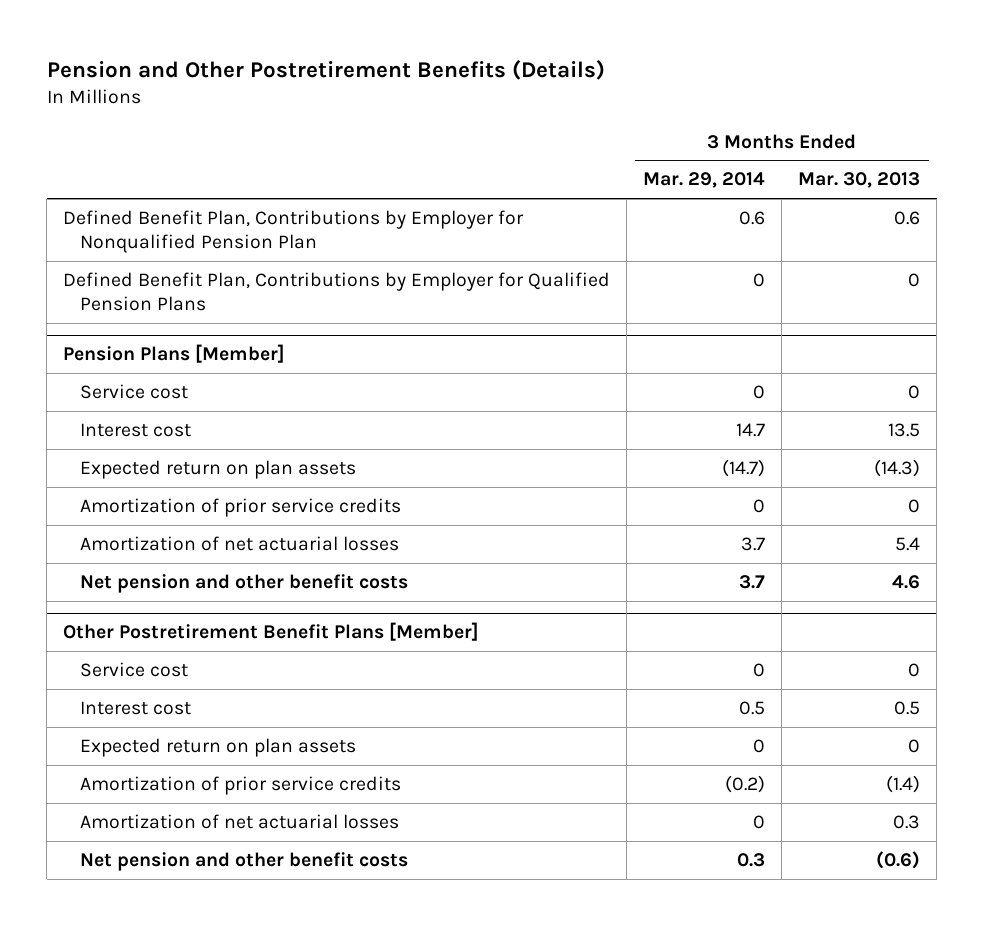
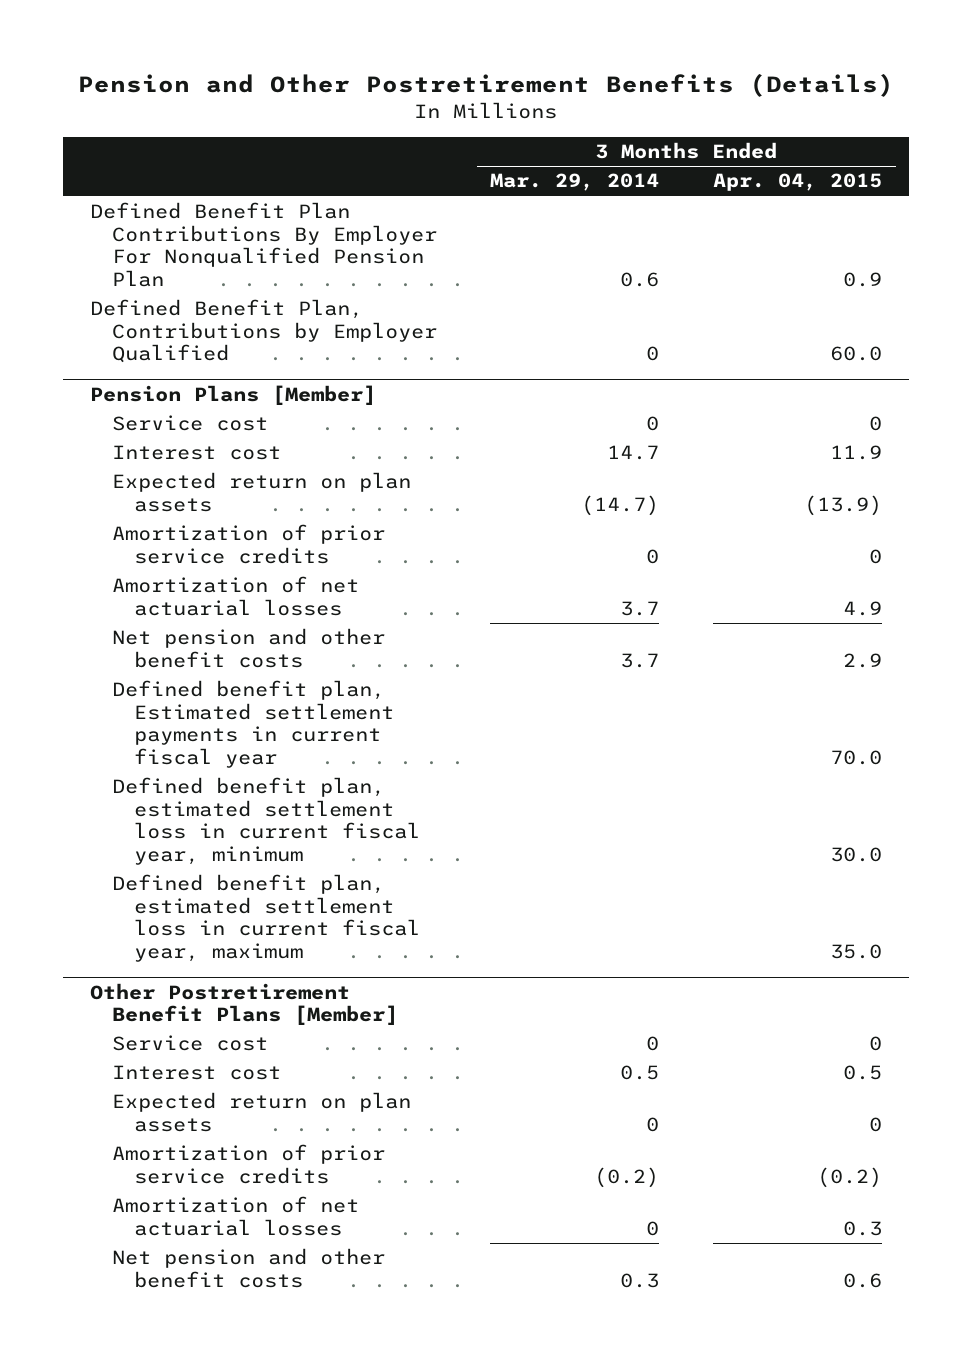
- | 3 Months Ended Mar. 29, 2014 | 3 Months Ended Mar. 30, 2013
+ | 3 Months Ended Mar. 29, 2014 | 3 Months Ended Apr. 04, 2015
- Defined Benefit Plan, Contributions by Employer for Nonqualified Pension Plan | 0.6 | 0.6
- Defined Benefit Plan, Contributions by Employer for Qualified Pension Plans | 0 | 0
+ Defined Benefit Plan Contributions By Employer For Nonqualified Pension Plan | 0.6 | 0.9
+ Defined Benefit Plan, Contributions by Employer Qualified | 0 | 60.0
@ Pension Plans [Member]
+ Defined benefit plan, Estimated settlement payments in current fiscal year | | 70.0
+ Defined benefit plan, estimated settlement loss in current fiscal year, minimum | | 30.0
+ Defined benefit plan, estimated settlement loss in current fiscal year, maximum | | 35.0

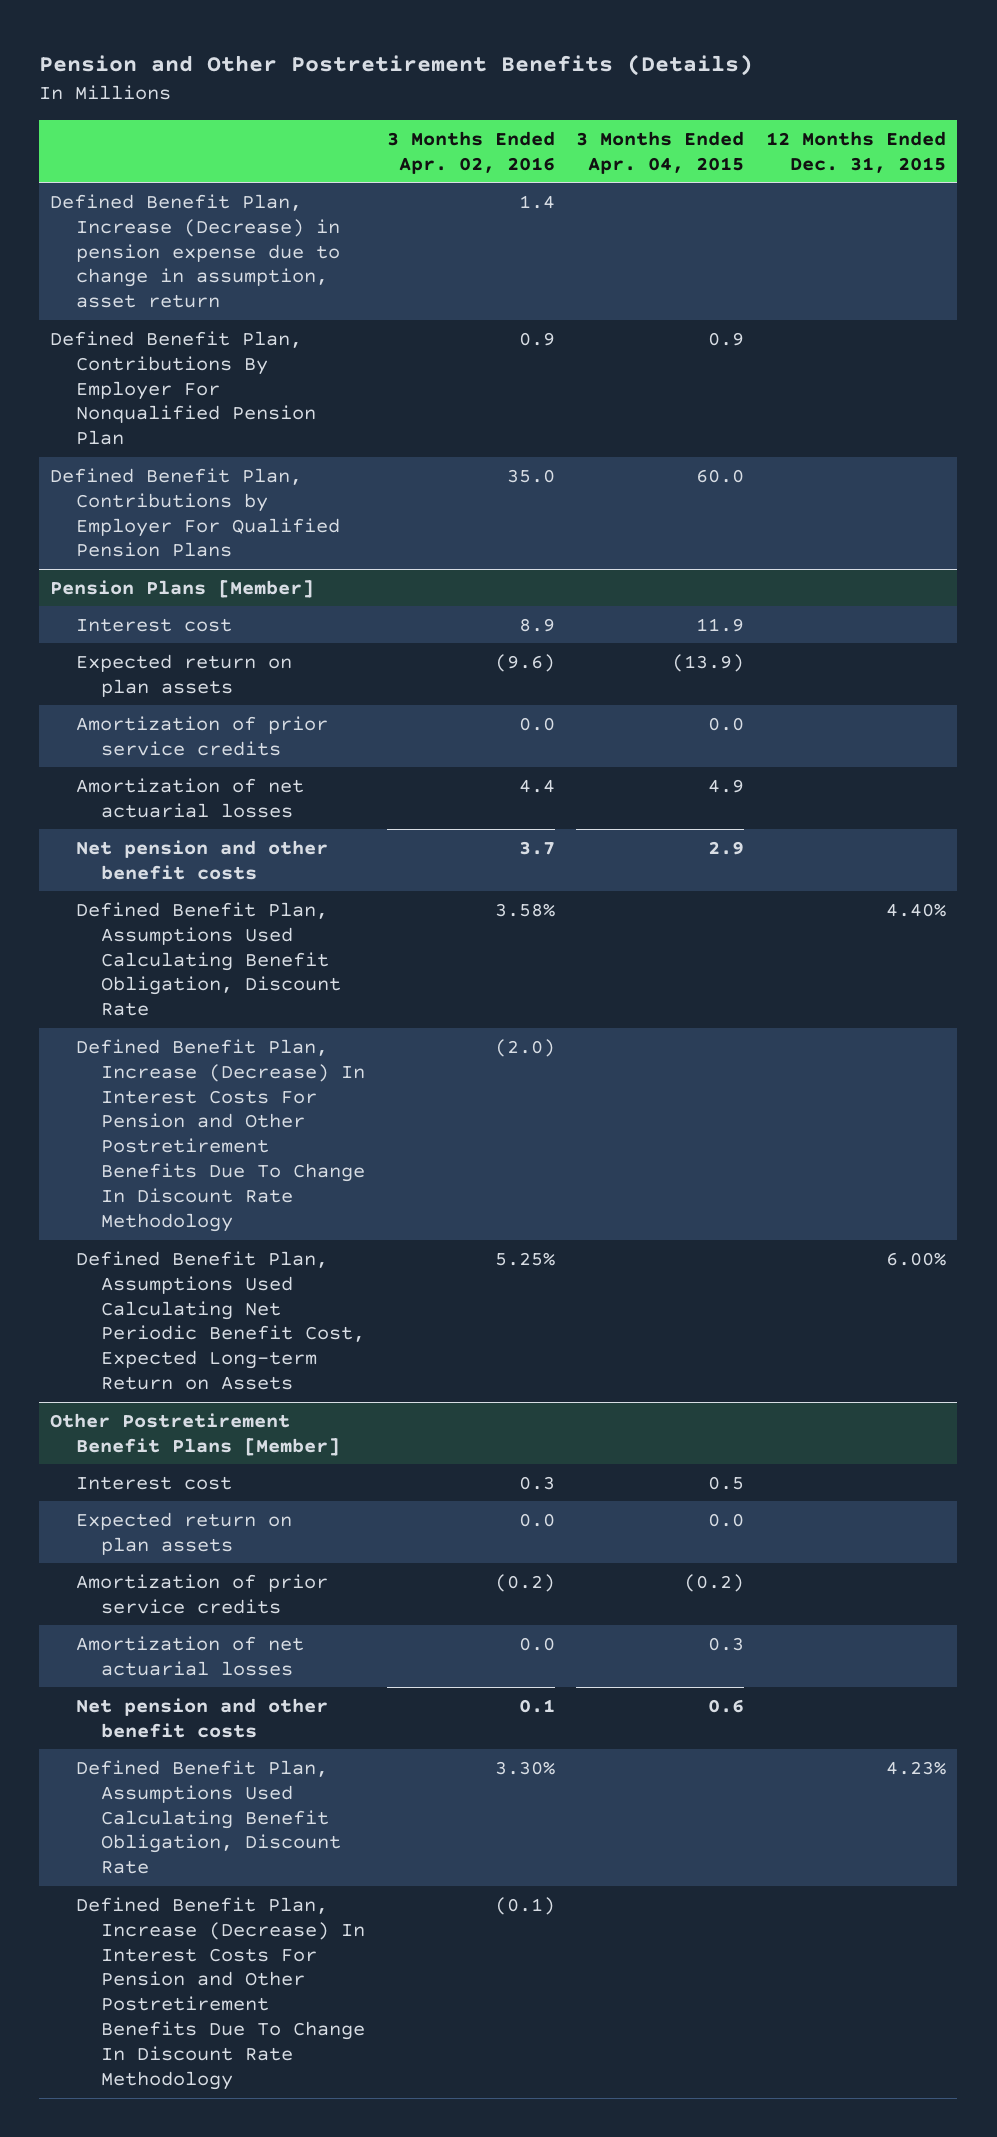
- | 3 Months Ended Mar. 29, 2014 | 3 Months Ended Apr. 04, 2015
+ | 3 Months Ended Apr. 02, 2016 | 3 Months Ended Apr. 04, 2015 | 12 Months Ended Dec. 31, 2015
- Defined Benefit Plan Contributions By Employer For Nonqualified Pension Plan | 0.6 | 0.9
- Defined Benefit Plan, Contributions by Employer Qualified | 0 | 60.0
+ Defined Benefit Plan, Increase (Decrease) in pension expense due to change in assumption, asset return | 1.4 | |
+ Defined Benefit Plan, Contributions By Employer For Nonqualified Pension Plan | 0.9 | 0.9 |
+ Defined Benefit Plan, Contributions by Employer For Qualified Pension Plans | 35.0 | 60.0 |
@ Pension Plans [Member]
- Service cost | 0 | 0
- Amortization of prior service credits | 0 | 0
+ Amortization of prior service credits | 0.0 | 0.0 |
- Defined benefit plan, Estimated settlement payments in current fiscal year | | 70.0
- Defined benefit plan, estimated settlement loss in current fiscal year, minimum | | 30.0
- Defined benefit plan, estimated settlement loss in current fiscal year, maximum | | 35.0
+ Defined Benefit Plan, Assumptions Used Calculating Benefit Obligation, Discount Rate | 3.58% | | 4.40%
+ Defined Benefit Plan, Increase (Decrease) In Interest Costs For Pension and Other Postretirement Benefits Due To Change In Discount Rate Methodology | (2.0) | |
+ Defined Benefit Plan, Assumptions Used Calculating Net Periodic Benefit Cost, Expected Long-term Return on Assets | 5.25% | | 6.00%
@ Other Postretirement Benefit Plans [Member]
- Service cost | 0 | 0
- Expected return on plan assets | 0 | 0
+ Expected return on plan assets | 0.0 | 0.0 |
+ Defined Benefit Plan, Assumptions Used Calculating Benefit Obligation, Discount Rate | 3.30% | | 4.23%
+ Defined Benefit Plan, Increase (Decrease) In Interest Costs For Pension and Other Postretirement Benefits Due To Change In Discount Rate Methodology | (0.1) | |

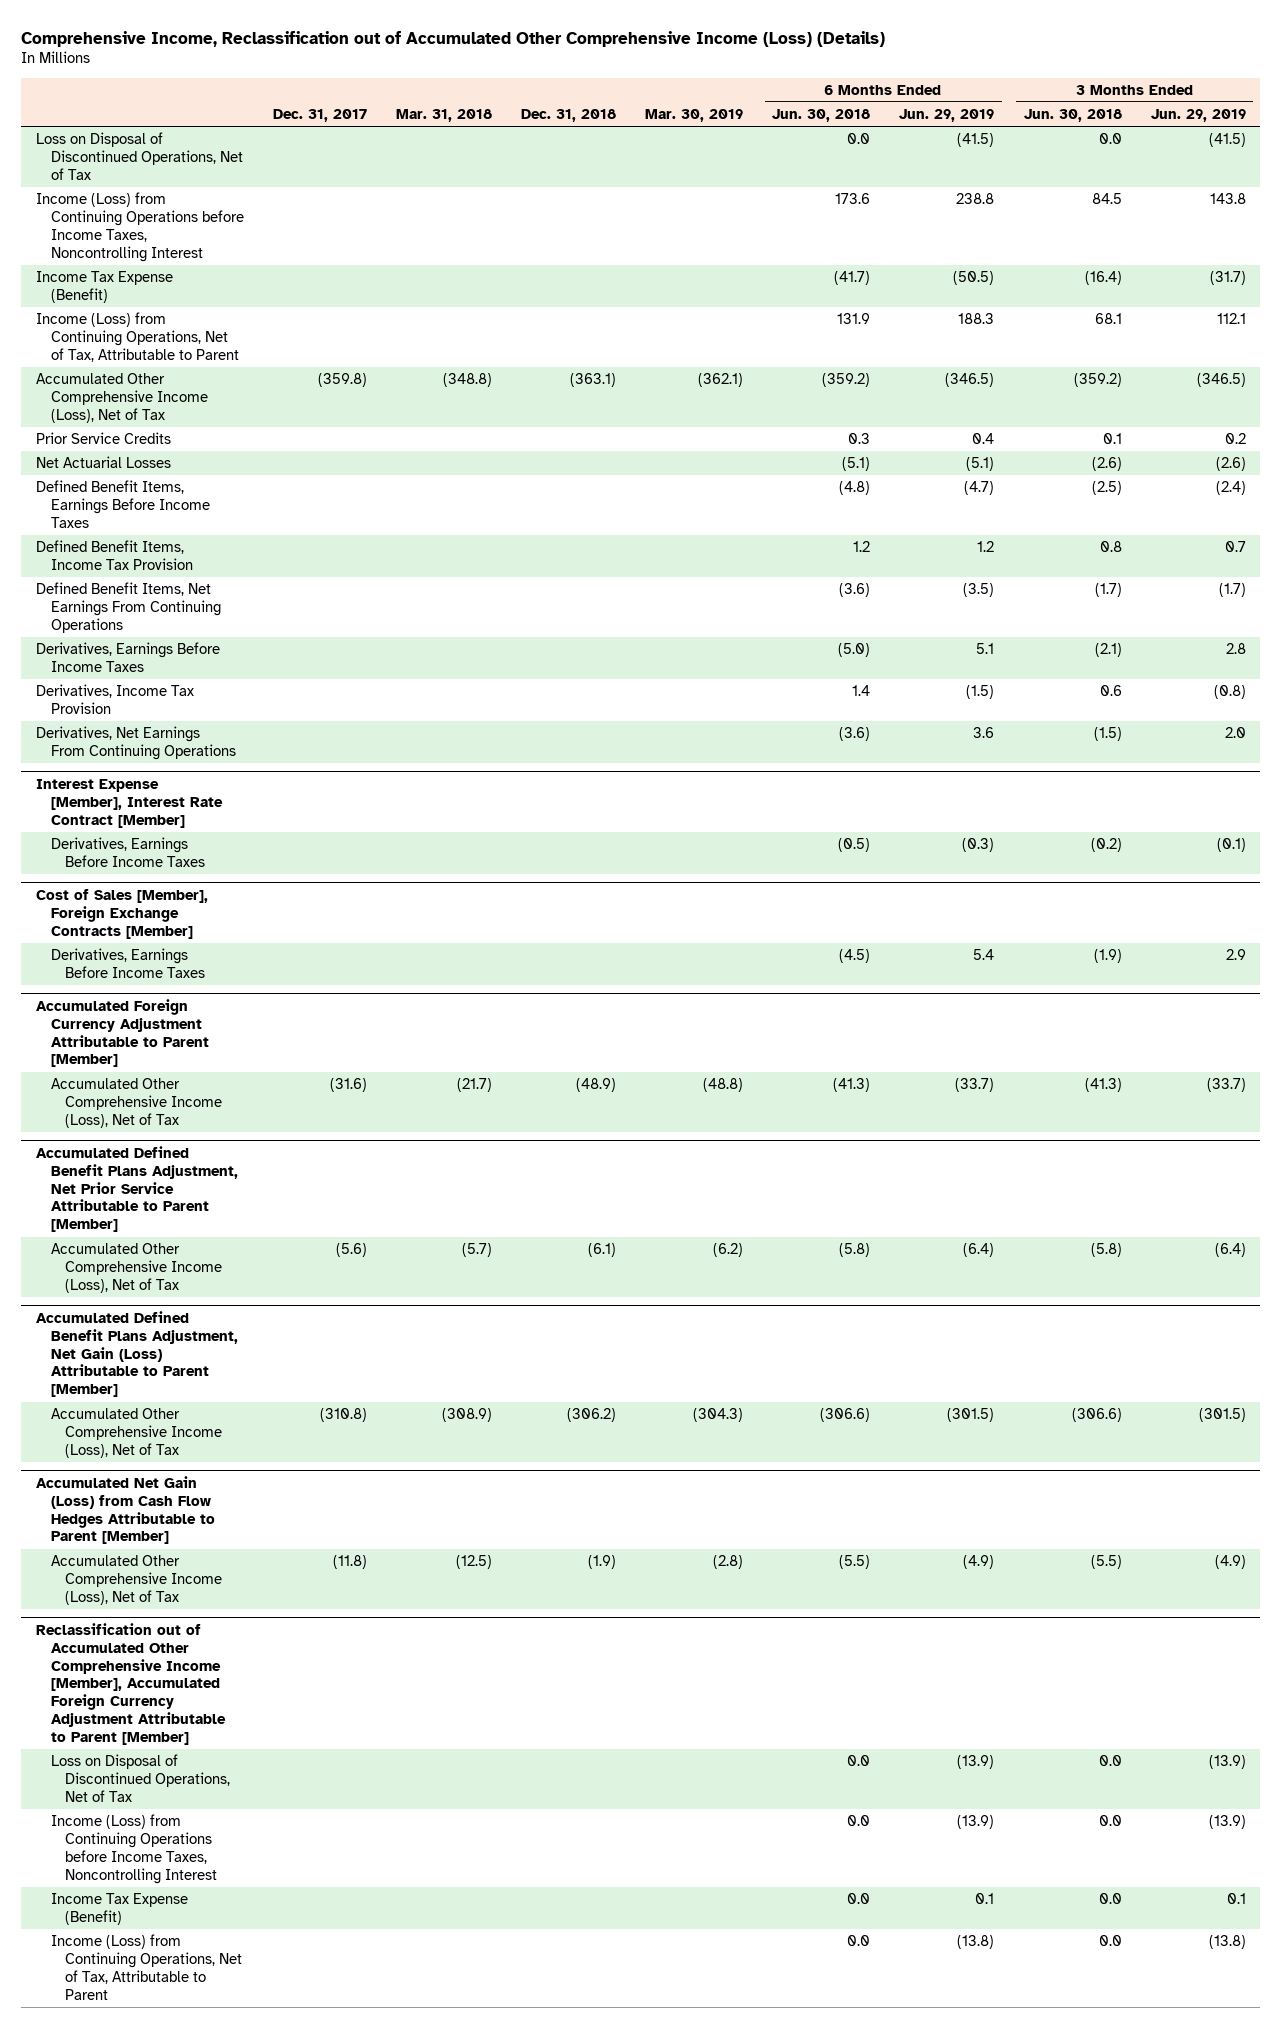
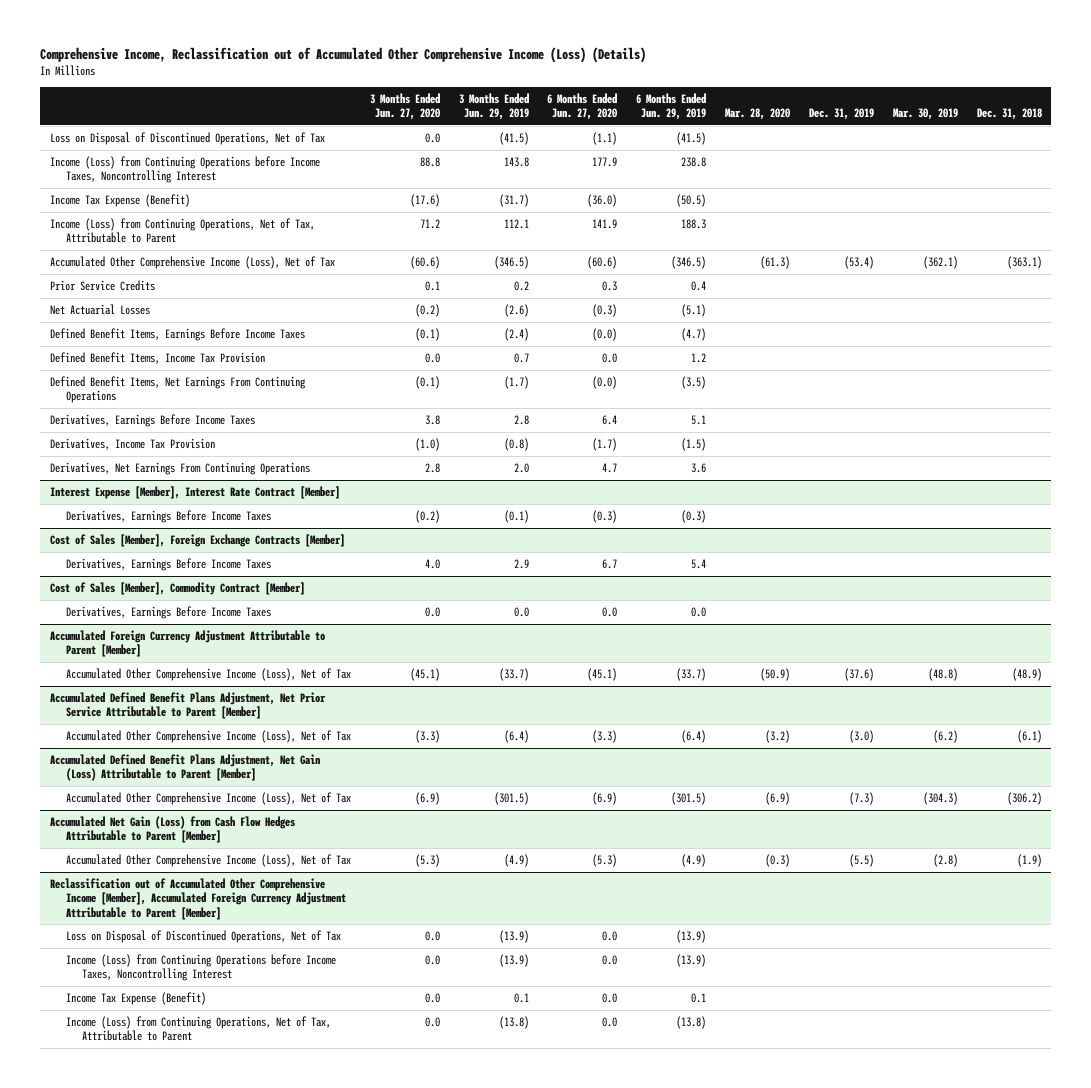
- | Dec. 31, 2017 | Mar. 31, 2018 | Dec. 31, 2018 | Mar. 30, 2019 | 6 Months Ended Jun. 30, 2018 | 6 Months Ended Jun. 29, 2019 | 3 Months Ended Jun. 30, 2018 | 3 Months Ended Jun. 29, 2019
+ | 3 Months Ended Jun. 27, 2020 | 3 Months Ended Jun. 29, 2019 | 6 Months Ended Jun. 27, 2020 | 6 Months Ended Jun. 29, 2019 | Mar. 28, 2020 | Dec. 31, 2019 | Mar. 30, 2019 | Dec. 31, 2018
+ Cost of Sales [Member], Commodity Contract [Member]
+ Derivatives, Earnings Before Income Taxes | 0.0 | 0.0 | 0.0 | 0.0 | | | |

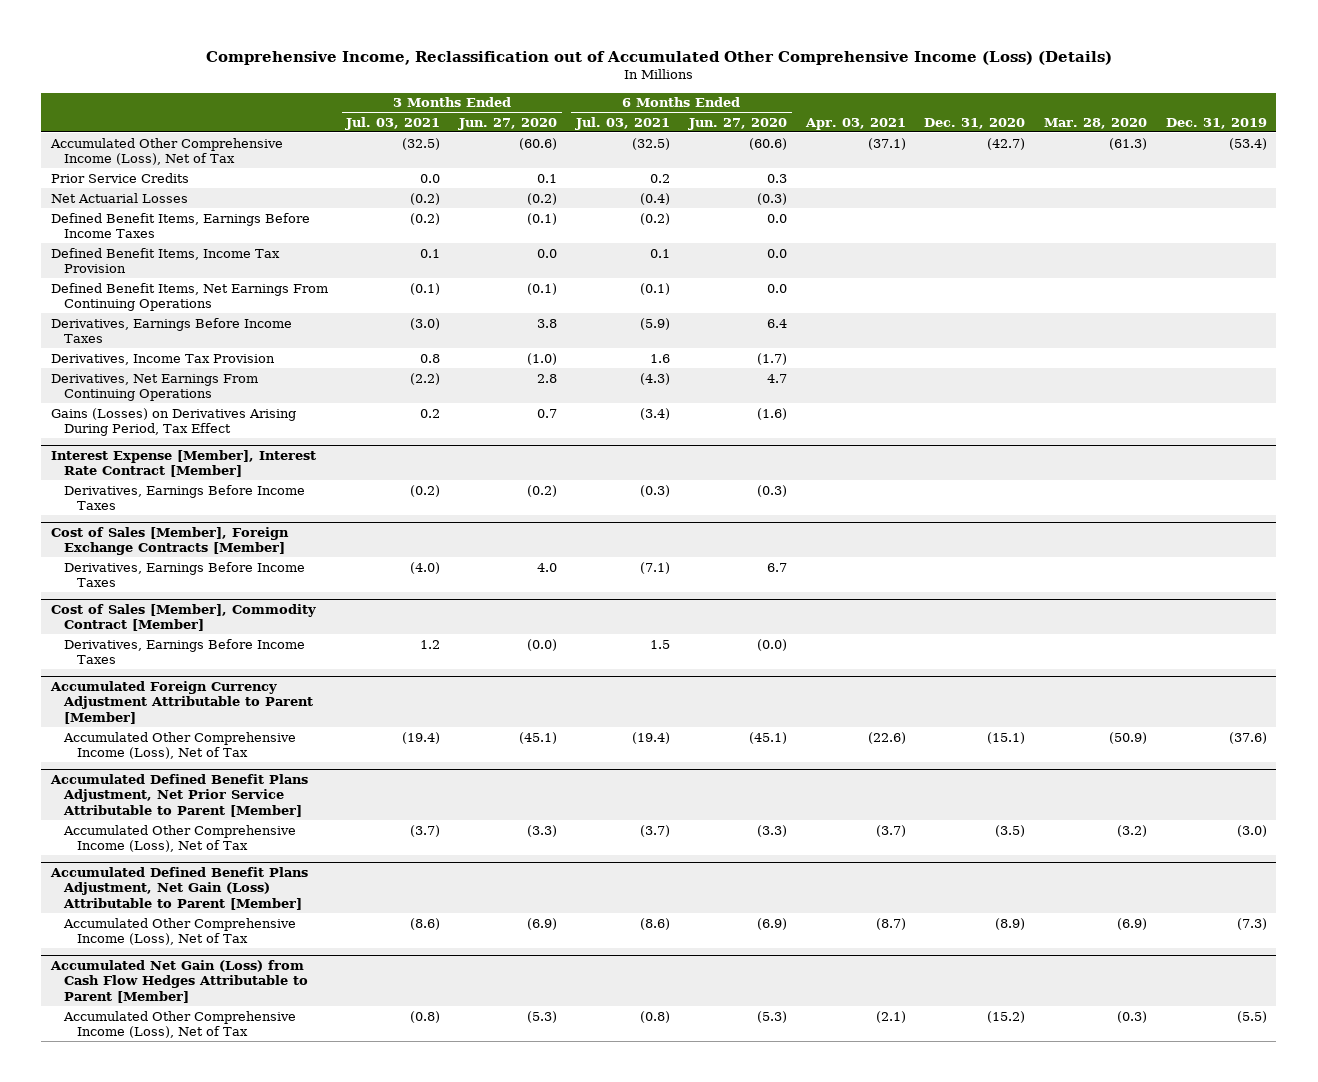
- | 3 Months Ended Jun. 27, 2020 | 3 Months Ended Jun. 29, 2019 | 6 Months Ended Jun. 27, 2020 | 6 Months Ended Jun. 29, 2019 | Mar. 28, 2020 | Dec. 31, 2019 | Mar. 30, 2019 | Dec. 31, 2018
+ | 3 Months Ended Jul. 03, 2021 | 3 Months Ended Jun. 27, 2020 | 6 Months Ended Jul. 03, 2021 | 6 Months Ended Jun. 27, 2020 | Apr. 03, 2021 | Dec. 31, 2020 | Mar. 28, 2020 | Dec. 31, 2019
- Loss on Disposal of Discontinued Operations, Net of Tax | 0.0 | (41.5) | (1.1) | (41.5) | | | |
- Income (Loss) from Continuing Operations before Income Taxes, Noncontrolling Interest | 88.8 | 143.8 | 177.9 | 238.8 | | | |
- Income Tax Expense (Benefit) | (17.6) | (31.7) | (36.0) | (50.5) | | | |
- Income (Loss) from Continuing Operations, Net of Tax, Attributable to Parent | 71.2 | 112.1 | 141.9 | 188.3 | | | |
- Defined Benefit Items, Earnings Before Income Taxes | (0.1) | (2.4) | (0.0) | (4.7) | | | |
+ Defined Benefit Items, Earnings Before Income Taxes | (0.2) | (0.1) | (0.2) | 0.0 | | | |
- Defined Benefit Items, Net Earnings From Continuing Operations | (0.1) | (1.7) | (0.0) | (3.5) | | | |
+ Defined Benefit Items, Net Earnings From Continuing Operations | (0.1) | (0.1) | (0.1) | 0.0 | | | |
+ Gains (Losses) on Derivatives Arising During Period, Tax Effect | 0.2 | 0.7 | (3.4) | (1.6) | | | |
@ Cost of Sales [Member], Commodity Contract [Member]
- Derivatives, Earnings Before Income Taxes | 0.0 | 0.0 | 0.0 | 0.0 | | | |
+ Derivatives, Earnings Before Income Taxes | 1.2 | (0.0) | 1.5 | (0.0) | | | |
- Reclassification out of Accumulated Other Comprehensive Income [Member], Accumulated Foreign Currency Adjustment Attributable to Parent [Member]
- Loss on Disposal of Discontinued Operations, Net of Tax | 0.0 | (13.9) | 0.0 | (13.9) | | | |
- Income (Loss) from Continuing Operations before Income Taxes, Noncontrolling Interest | 0.0 | (13.9) | 0.0 | (13.9) | | | |
- Income Tax Expense (Benefit) | 0.0 | 0.1 | 0.0 | 0.1 | | | |
- Income (Loss) from Continuing Operations, Net of Tax, Attributable to Parent | 0.0 | (13.8) | 0.0 | (13.8) | | | |

